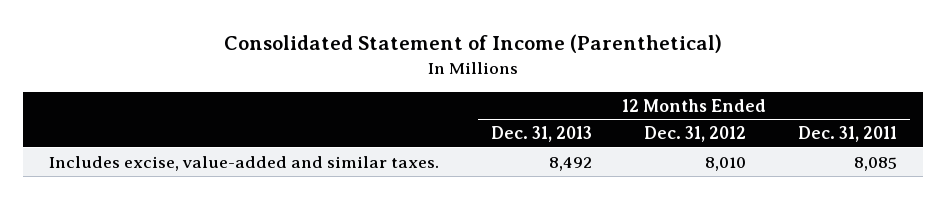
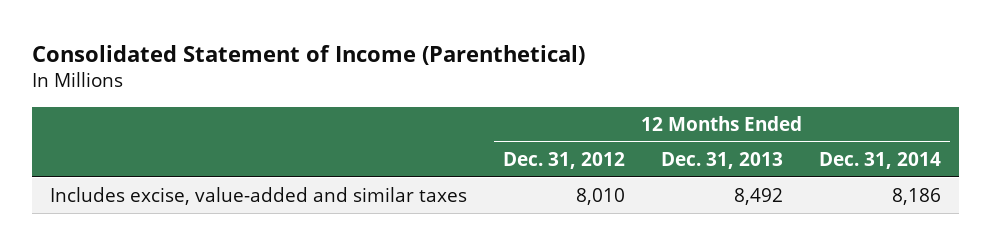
- | 12 Months Ended Dec. 31, 2013 | 12 Months Ended Dec. 31, 2012 | 12 Months Ended Dec. 31, 2011
+ | 12 Months Ended Dec. 31, 2012 | 12 Months Ended Dec. 31, 2013 | 12 Months Ended Dec. 31, 2014
- Includes excise, value-added and similar taxes. | 8,492 | 8,010 | 8,085
+ Includes excise, value-added and similar taxes | 8,010 | 8,492 | 8,186

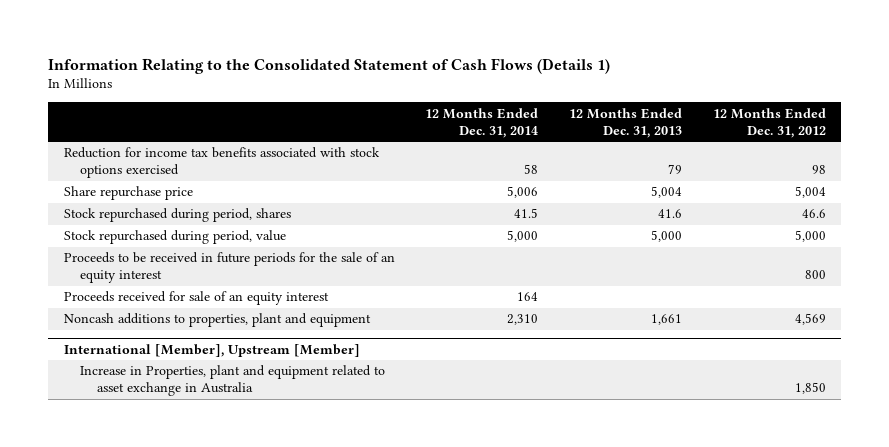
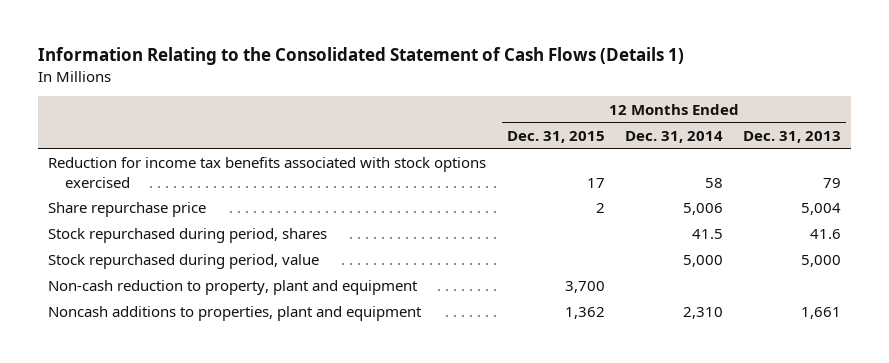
- | 12 Months Ended Dec. 31, 2014 | 12 Months Ended Dec. 31, 2013 | 12 Months Ended Dec. 31, 2012
+ | 12 Months Ended Dec. 31, 2015 | 12 Months Ended Dec. 31, 2014 | 12 Months Ended Dec. 31, 2013
- Proceeds to be received in future periods for the sale of an equity interest | | | 800
- Proceeds received for sale of an equity interest | 164 | |
+ Non-cash reduction to property, plant and equipment | 3,700 | |
- International [Member], Upstream [Member]
- Increase in Properties, plant and equipment related to asset exchange in Australia | | | 1,850

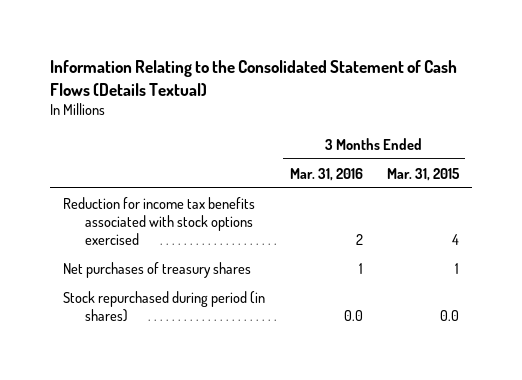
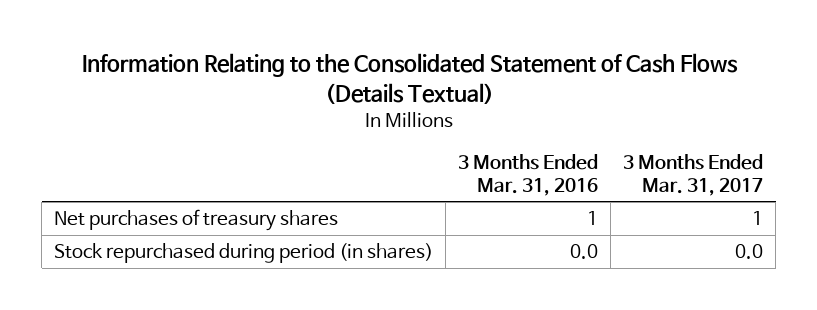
- | 3 Months Ended Mar. 31, 2016 | 3 Months Ended Mar. 31, 2015
+ | 3 Months Ended Mar. 31, 2016 | 3 Months Ended Mar. 31, 2017
- Reduction for income tax benefits associated with stock options exercised | 2 | 4

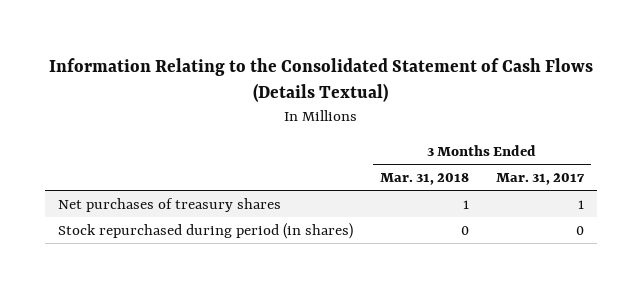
- | 3 Months Ended Mar. 31, 2016 | 3 Months Ended Mar. 31, 2017
+ | 3 Months Ended Mar. 31, 2018 | 3 Months Ended Mar. 31, 2017
- Stock repurchased during period (in shares) | 0.0 | 0.0
+ Stock repurchased during period (in shares) | 0 | 0

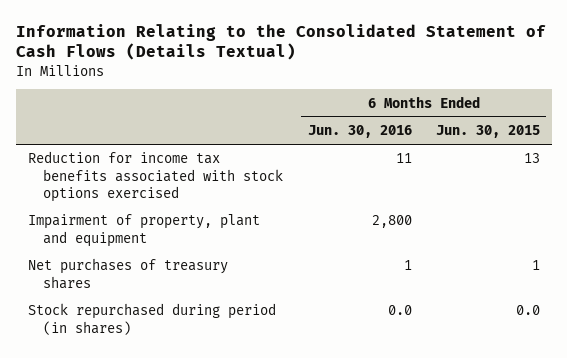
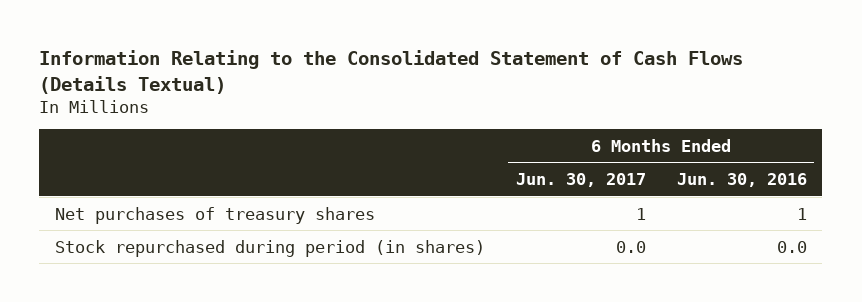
- | 6 Months Ended Jun. 30, 2016 | 6 Months Ended Jun. 30, 2015
+ | 6 Months Ended Jun. 30, 2017 | 6 Months Ended Jun. 30, 2016
- Reduction for income tax benefits associated with stock options exercised | 11 | 13
- Impairment of property, plant and equipment | 2,800 |

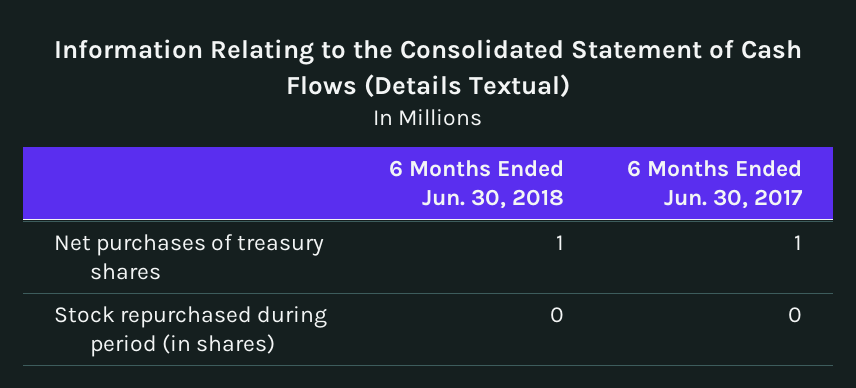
- | 6 Months Ended Jun. 30, 2017 | 6 Months Ended Jun. 30, 2016
+ | 6 Months Ended Jun. 30, 2018 | 6 Months Ended Jun. 30, 2017
- Stock repurchased during period (in shares) | 0.0 | 0.0
+ Stock repurchased during period (in shares) | 0 | 0

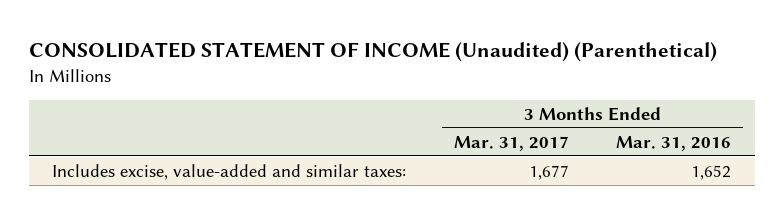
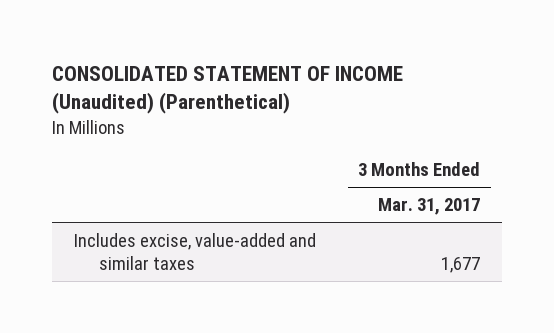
- | 3 Months Ended Mar. 31, 2017 | 3 Months Ended Mar. 31, 2016
+ | 3 Months Ended Mar. 31, 2017
- Includes excise, value-added and similar taxes: | 1,677 | 1,652
+ Includes excise, value-added and similar taxes | 1,677

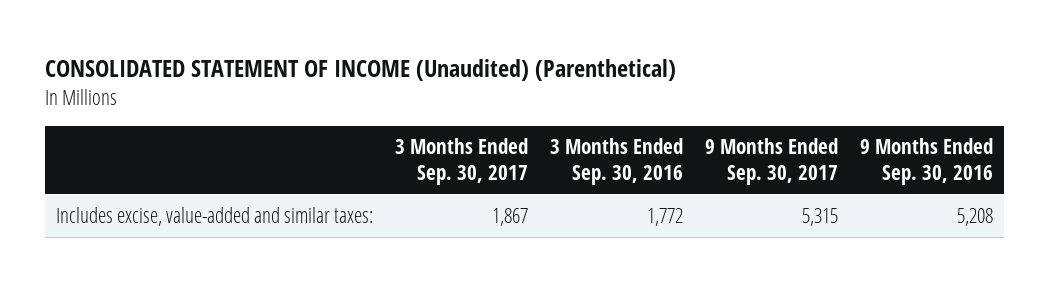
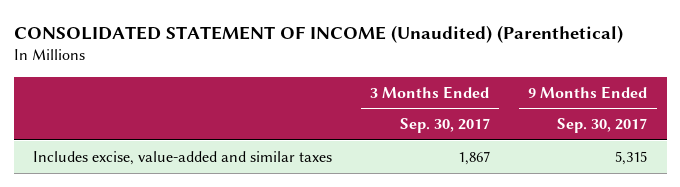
- | 3 Months Ended Sep. 30, 2017 | 3 Months Ended Sep. 30, 2016 | 9 Months Ended Sep. 30, 2017 | 9 Months Ended Sep. 30, 2016
+ | 3 Months Ended Sep. 30, 2017 | 9 Months Ended Sep. 30, 2017
- Includes excise, value-added and similar taxes: | 1,867 | 1,772 | 5,315 | 5,208
+ Includes excise, value-added and similar taxes | 1,867 | 5,315

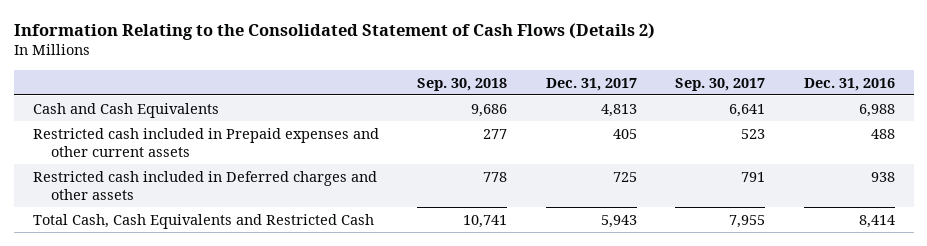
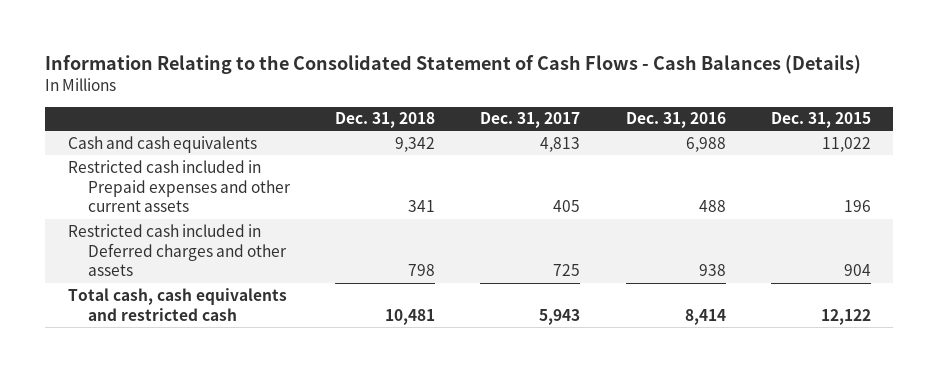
- Information Relating to the Consolidated Statement of Cash Flows (Details 2)
+ Information Relating to the Consolidated Statement of Cash Flows - Cash Balances (Details)
- | Sep. 30, 2018 | Dec. 31, 2017 | Sep. 30, 2017 | Dec. 31, 2016
+ | Dec. 31, 2018 | Dec. 31, 2017 | Dec. 31, 2016 | Dec. 31, 2015
- Cash and Cash Equivalents | 9,686 | 4,813 | 6,641 | 6,988
+ Cash and cash equivalents | 9,342 | 4,813 | 6,988 | 11,022
- Total Cash, Cash Equivalents and Restricted Cash | 10,741 | 5,943 | 7,955 | 8,414
+ Total cash, cash equivalents and restricted cash | 10,481 | 5,943 | 8,414 | 12,122

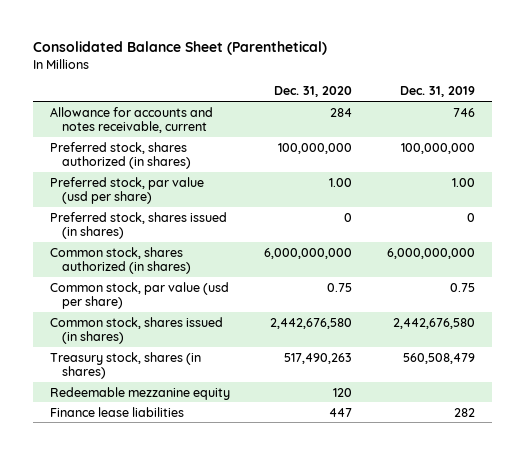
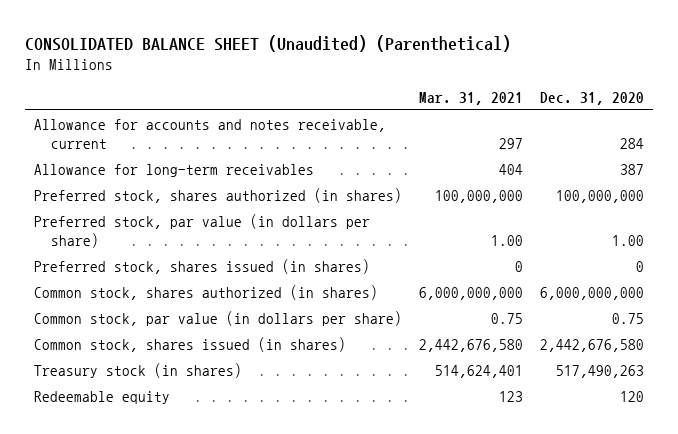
- Consolidated Balance Sheet (Parenthetical)
+ CONSOLIDATED BALANCE SHEET (Unaudited) (Parenthetical)
- | Dec. 31, 2020 | Dec. 31, 2019
+ | Mar. 31, 2021 | Dec. 31, 2020
+ Allowance for long-term receivables | 404 | 387
- Preferred stock, par value (usd per share) | 1.00 | 1.00
+ Preferred stock, par value (in dollars per share) | 1.00 | 1.00
- Common stock, par value (usd per share) | 0.75 | 0.75
+ Common stock, par value (in dollars per share) | 0.75 | 0.75
- Treasury stock, shares (in shares) | 517,490,263 | 560,508,479
- Redeemable mezzanine equity | 120 |
- Finance lease liabilities | 447 | 282
+ Treasury stock (in shares) | 514,624,401 | 517,490,263
+ Redeemable equity | 123 | 120

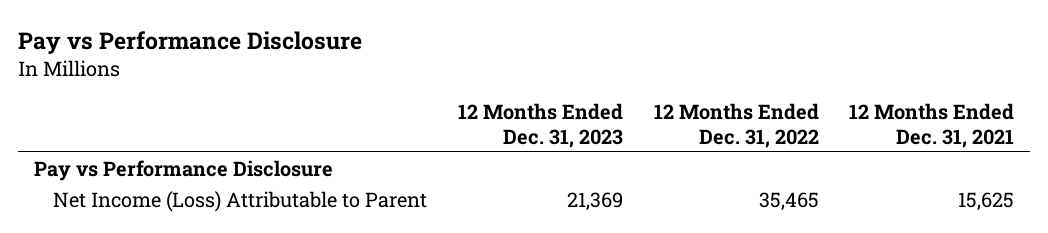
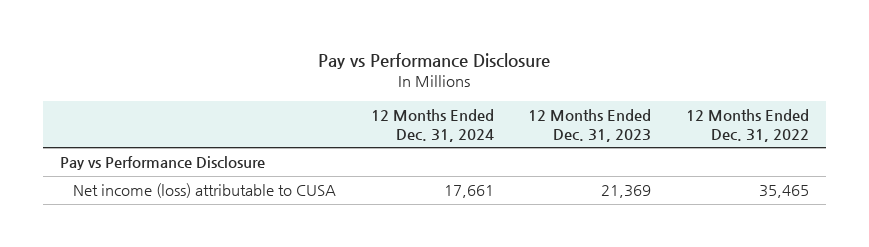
- | 12 Months Ended Dec. 31, 2023 | 12 Months Ended Dec. 31, 2022 | 12 Months Ended Dec. 31, 2021
+ | 12 Months Ended Dec. 31, 2024 | 12 Months Ended Dec. 31, 2023 | 12 Months Ended Dec. 31, 2022
- Net Income (Loss) Attributable to Parent | 21,369 | 35,465 | 15,625
+ Net income (loss) attributable to CUSA | 17,661 | 21,369 | 35,465

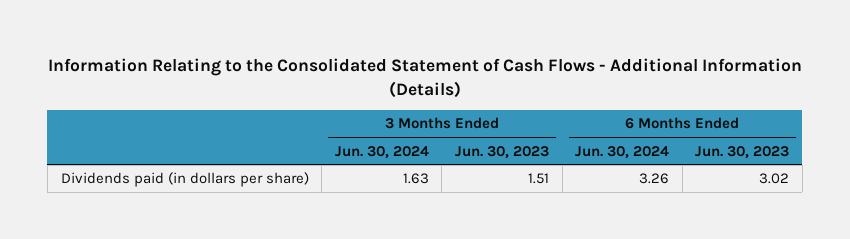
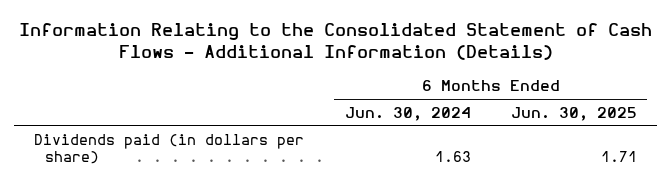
- | 3 Months Ended Jun. 30, 2024 | 3 Months Ended Jun. 30, 2023 | 6 Months Ended Jun. 30, 2024 | 6 Months Ended Jun. 30, 2023
+ | 6 Months Ended Jun. 30, 2024 | 6 Months Ended Jun. 30, 2025
- Dividends paid (in dollars per share) | 1.63 | 1.51 | 3.26 | 3.02
+ Dividends paid (in dollars per share) | 1.63 | 1.71

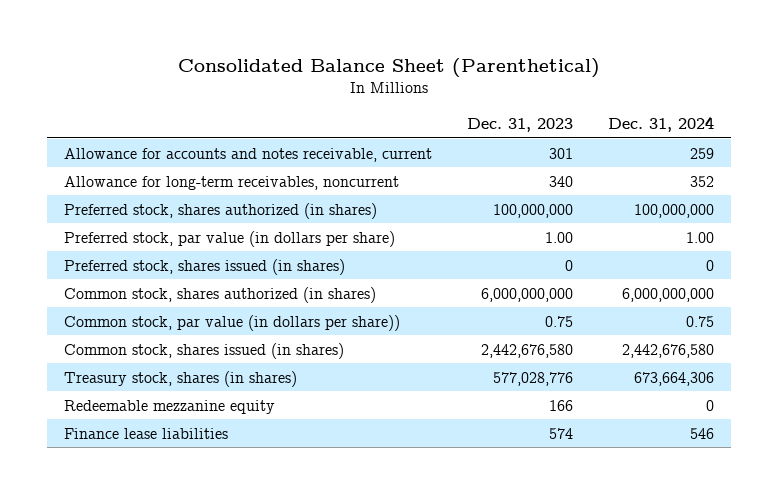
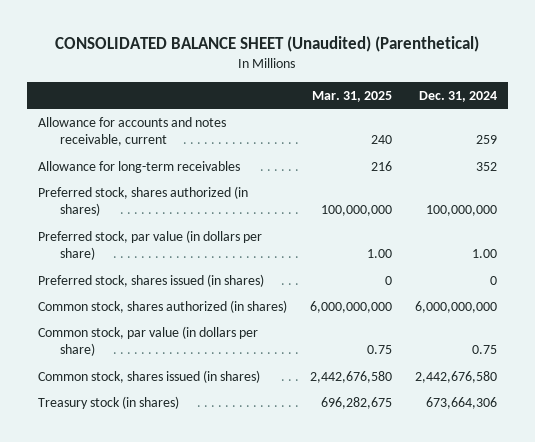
- Consolidated Balance Sheet (Parenthetical)
+ CONSOLIDATED BALANCE SHEET (Unaudited) (Parenthetical)
- | Dec. 31, 2023 | Dec. 31, 2024
+ | Mar. 31, 2025 | Dec. 31, 2024
- Allowance for long-term receivables, noncurrent | 340 | 352
+ Allowance for long-term receivables | 216 | 352
- Common stock, par value (in dollars per share)) | 0.75 | 0.75
+ Common stock, par value (in dollars per share) | 0.75 | 0.75
- Treasury stock, shares (in shares) | 577,028,776 | 673,664,306
- Redeemable mezzanine equity | 166 | 0
- Finance lease liabilities | 574 | 546
+ Treasury stock (in shares) | 696,282,675 | 673,664,306

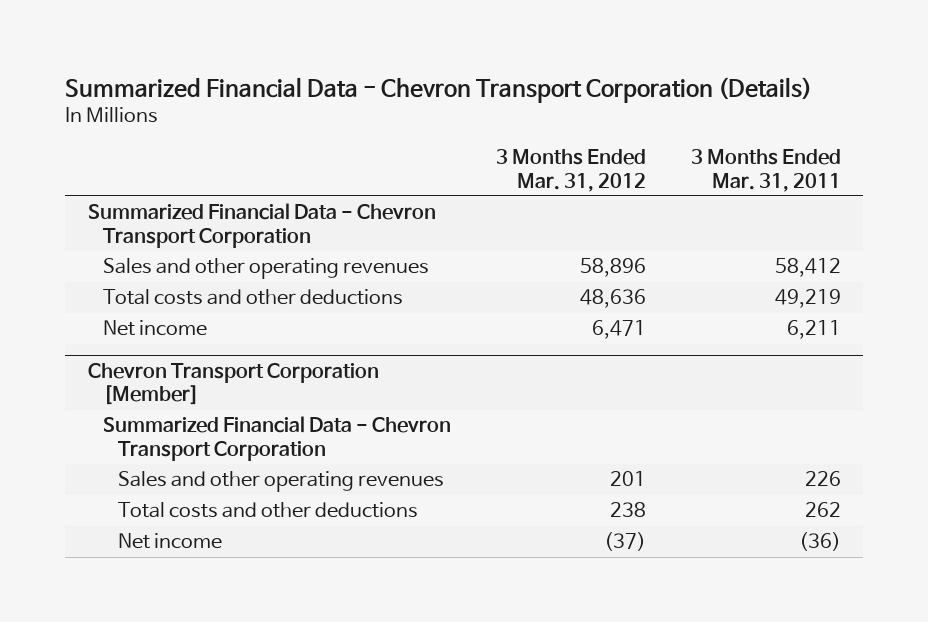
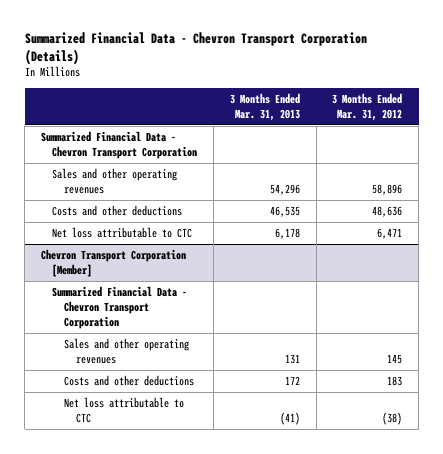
- | 3 Months Ended Mar. 31, 2012 | 3 Months Ended Mar. 31, 2011
+ | 3 Months Ended Mar. 31, 2013 | 3 Months Ended Mar. 31, 2012
- Total costs and other deductions | 48,636 | 49,219
- Net income | 6,471 | 6,211
+ Costs and other deductions | 46,535 | 48,636
+ Net loss attributable to CTC | 6,178 | 6,471
@ Chevron Transport Corporation [Member]
- Sales and other operating revenues | 201 | 226
- Total costs and other deductions | 238 | 262
- Net income | (37) | (36)
+ Sales and other operating revenues | 131 | 145
+ Costs and other deductions | 172 | 183
+ Net loss attributable to CTC | (41) | (38)

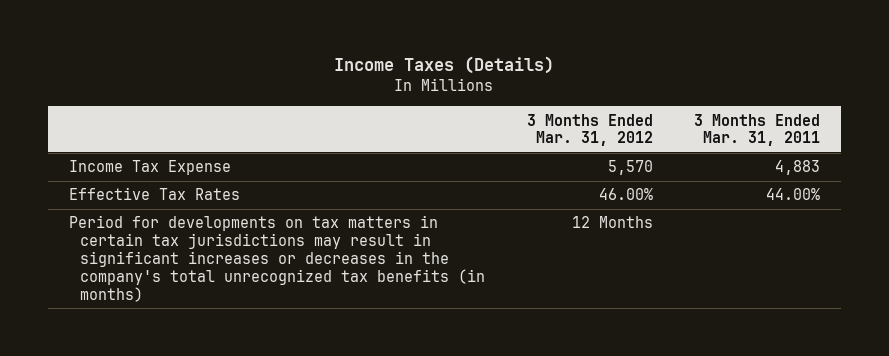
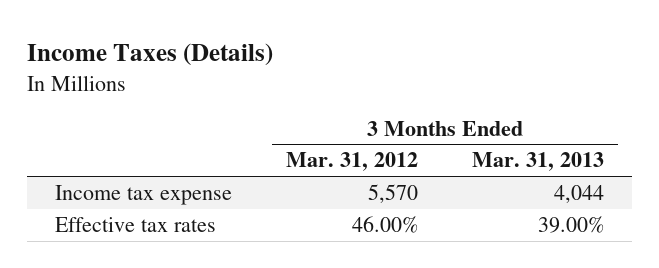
- | 3 Months Ended Mar. 31, 2012 | 3 Months Ended Mar. 31, 2011
+ | 3 Months Ended Mar. 31, 2012 | 3 Months Ended Mar. 31, 2013
- Income Tax Expense | 5,570 | 4,883
- Effective Tax Rates | 46.00% | 44.00%
- Period for developments on tax matters in certain tax jurisdictions may result in significant increases or decreases in the company's total unrecognized tax benefits (in months) | 12 Months |
+ Income tax expense | 5,570 | 4,044
+ Effective tax rates | 46.00% | 39.00%

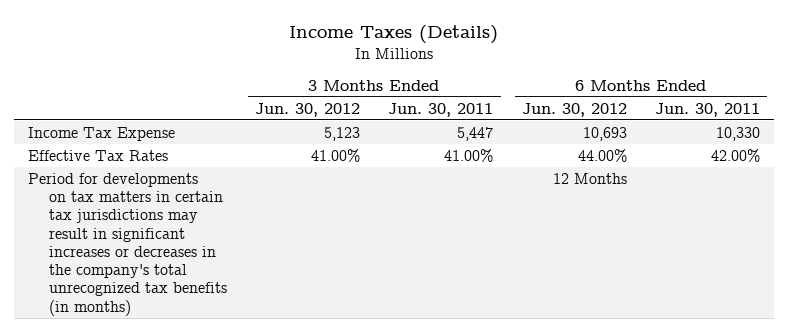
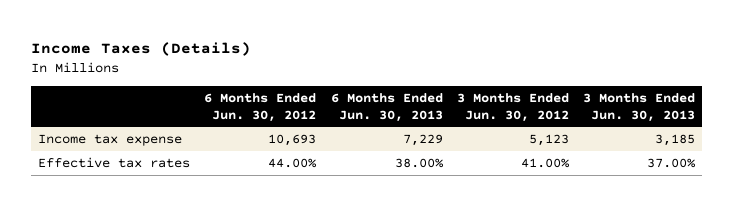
- | 3 Months Ended Jun. 30, 2012 | 3 Months Ended Jun. 30, 2011 | 6 Months Ended Jun. 30, 2012 | 6 Months Ended Jun. 30, 2011
+ | 6 Months Ended Jun. 30, 2012 | 6 Months Ended Jun. 30, 2013 | 3 Months Ended Jun. 30, 2012 | 3 Months Ended Jun. 30, 2013
- Income Tax Expense | 5,123 | 5,447 | 10,693 | 10,330
- Effective Tax Rates | 41.00% | 41.00% | 44.00% | 42.00%
- Period for developments on tax matters in certain tax jurisdictions may result in significant increases or decreases in the company's total unrecognized tax benefits (in months) | | | 12 Months |
+ Income tax expense | 10,693 | 7,229 | 5,123 | 3,185
+ Effective tax rates | 44.00% | 38.00% | 41.00% | 37.00%

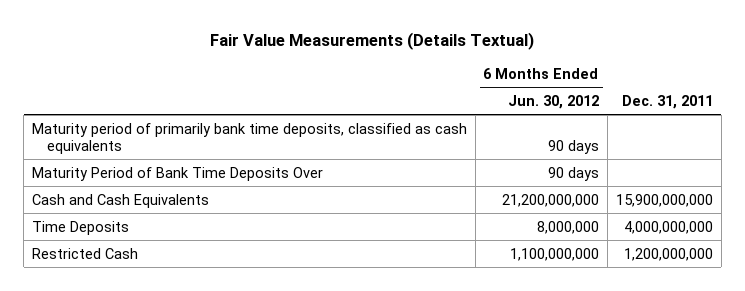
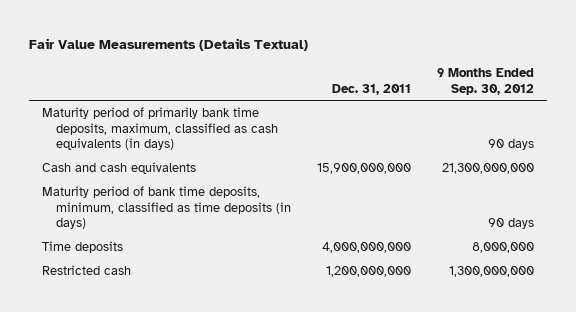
- | 6 Months Ended Jun. 30, 2012 | Dec. 31, 2011
+ | Dec. 31, 2011 | 9 Months Ended Sep. 30, 2012
- Maturity period of primarily bank time deposits, classified as cash equivalents | 90 days |
- Maturity Period of Bank Time Deposits Over | 90 days |
- Cash and Cash Equivalents | 21,200,000,000 | 15,900,000,000
- Time Deposits | 8,000,000 | 4,000,000,000
- Restricted Cash | 1,100,000,000 | 1,200,000,000
+ Maturity period of primarily bank time deposits, maximum, classified as cash equivalents (in days) | | 90 days
+ Cash and cash equivalents | 15,900,000,000 | 21,300,000,000
+ Maturity period of bank time deposits, minimum, classified as time deposits (in days) | | 90 days
+ Time deposits | 4,000,000,000 | 8,000,000
+ Restricted cash | 1,200,000,000 | 1,300,000,000

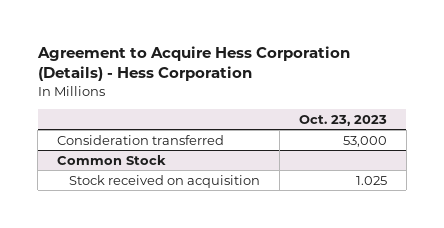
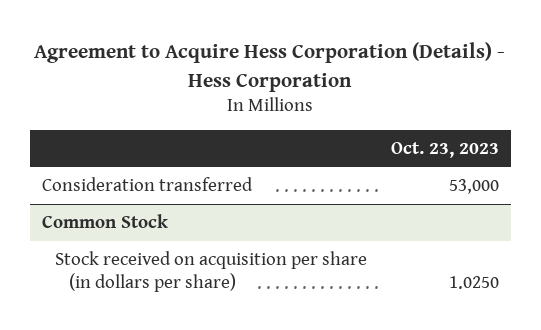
@ Common Stock
- Stock received on acquisition | 1.025
+ Stock received on acquisition per share (in dollars per share) | 1.0250

